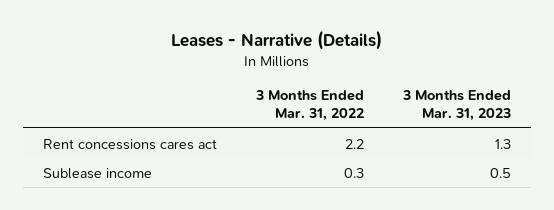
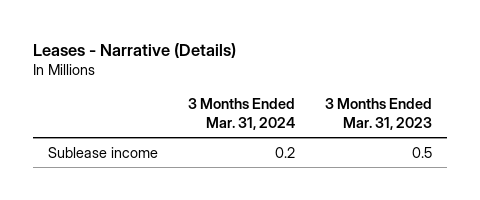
- | 3 Months Ended Mar. 31, 2022 | 3 Months Ended Mar. 31, 2023
+ | 3 Months Ended Mar. 31, 2024 | 3 Months Ended Mar. 31, 2023
- Rent concessions cares act | 2.2 | 1.3

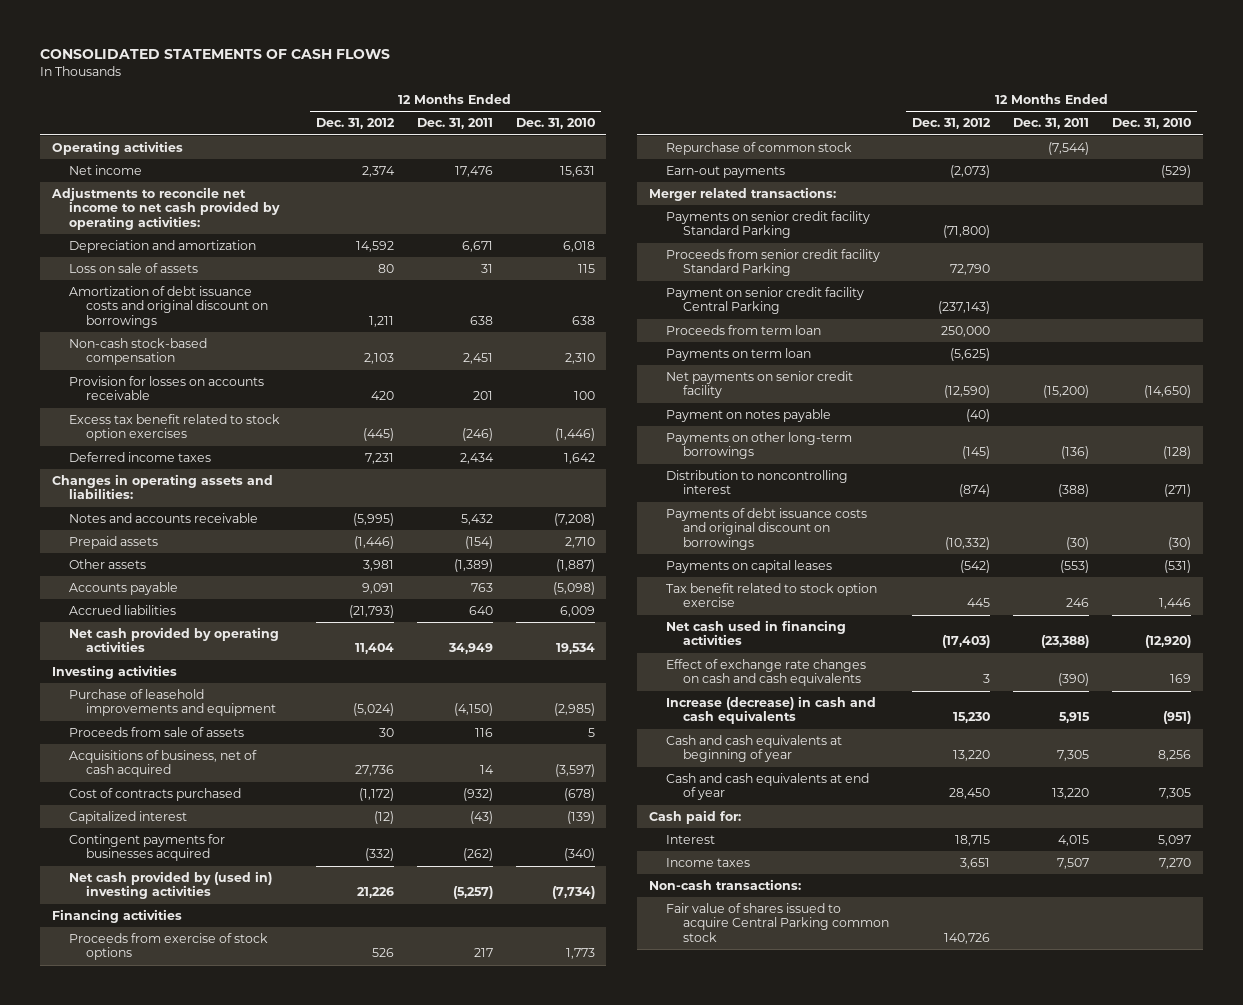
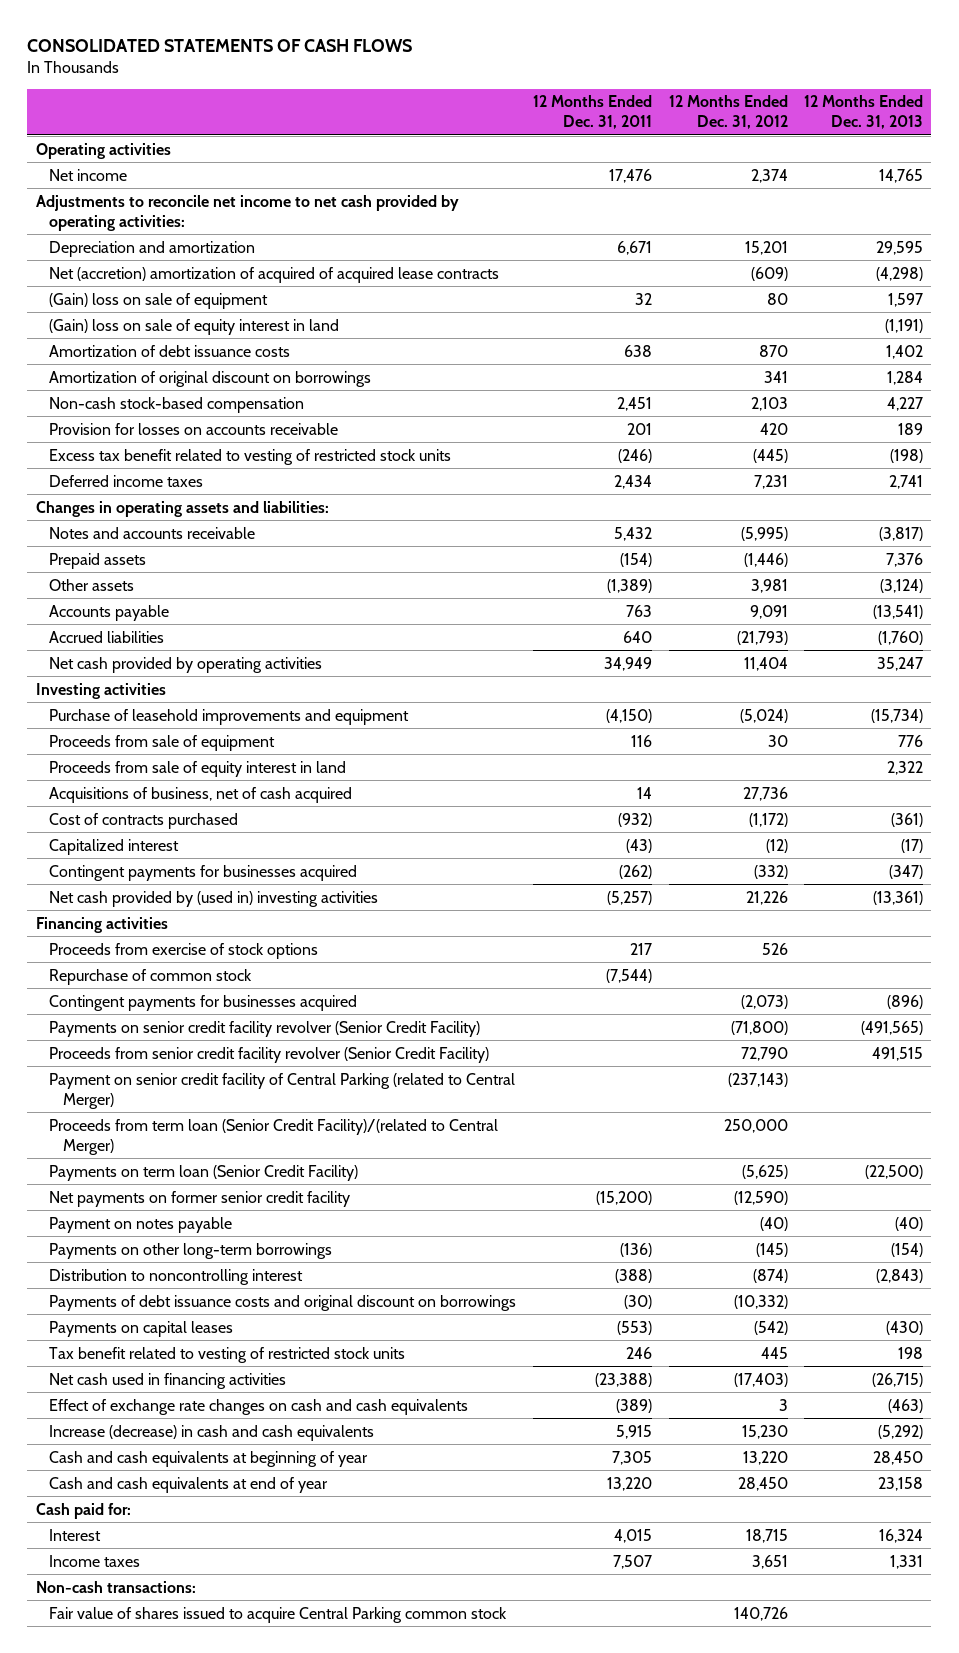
- | 12 Months Ended Dec. 31, 2012 | 12 Months Ended Dec. 31, 2011 | 12 Months Ended Dec. 31, 2010
+ | 12 Months Ended Dec. 31, 2011 | 12 Months Ended Dec. 31, 2012 | 12 Months Ended Dec. 31, 2013
- Depreciation and amortization | 14,592 | 6,671 | 6,018
- Loss on sale of assets | 80 | 31 | 115
- Amortization of debt issuance costs and original discount on borrowings | 1,211 | 638 | 638
+ Depreciation and amortization | 6,671 | 15,201 | 29,595
+ Net (accretion) amortization of acquired of acquired lease contracts | | (609) | (4,298)
+ (Gain) loss on sale of equipment | 32 | 80 | 1,597
+ (Gain) loss on sale of equity interest in land | | | (1,191)
+ Amortization of debt issuance costs | 638 | 870 | 1,402
+ Amortization of original discount on borrowings | | 341 | 1,284
- Excess tax benefit related to stock option exercises | (445) | (246) | (1,446)
+ Excess tax benefit related to vesting of restricted stock units | (246) | (445) | (198)
- Proceeds from sale of assets | 30 | 116 | 5
+ Proceeds from sale of equipment | 116 | 30 | 776
+ Proceeds from sale of equity interest in land | | | 2,322
- Earn-out payments | (2,073) | | (529)
- Merger related transactions:
- Payments on senior credit facility Standard Parking | (71,800) | |
- Proceeds from senior credit facility Standard Parking | 72,790 | |
- Payment on senior credit facility Central Parking | (237,143) | |
- Proceeds from term loan | 250,000 | |
- Payments on term loan | (5,625) | |
- Net payments on senior credit facility | (12,590) | (15,200) | (14,650)
+ Contingent payments for businesses acquired | | (2,073) | (896)
+ Payments on senior credit facility revolver (Senior Credit Facility) | | (71,800) | (491,565)
+ Proceeds from senior credit facility revolver (Senior Credit Facility) | | 72,790 | 491,515
+ Payment on senior credit facility of Central Parking (related to Central Merger) | | (237,143) |
+ Proceeds from term loan (Senior Credit Facility)/(related to Central Merger) | | 250,000 |
+ Payments on term loan (Senior Credit Facility) | | (5,625) | (22,500)
+ Net payments on former senior credit facility | (15,200) | (12,590) |
- Tax benefit related to stock option exercise | 445 | 246 | 1,446
+ Tax benefit related to vesting of restricted stock units | 246 | 445 | 198
- Effect of exchange rate changes on cash and cash equivalents | 3 | (390) | 169
+ Effect of exchange rate changes on cash and cash equivalents | (389) | 3 | (463)

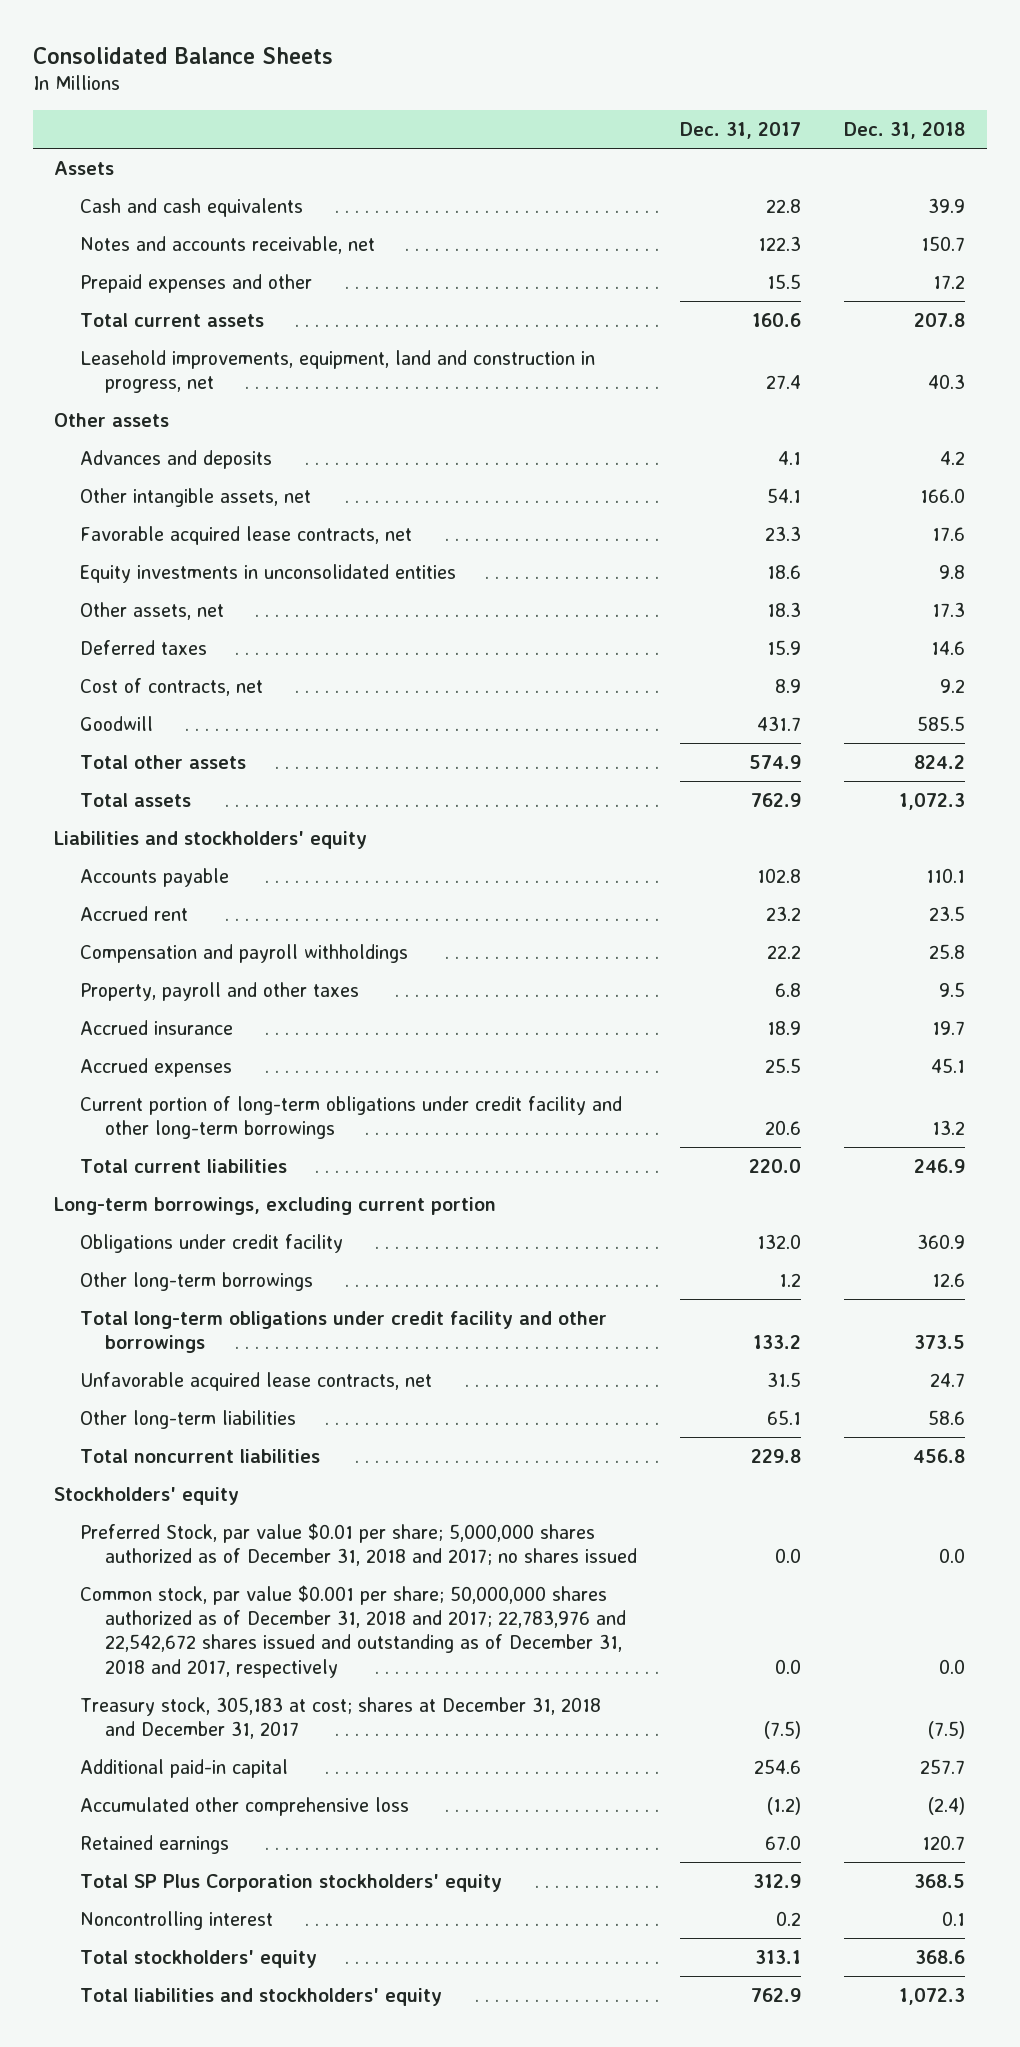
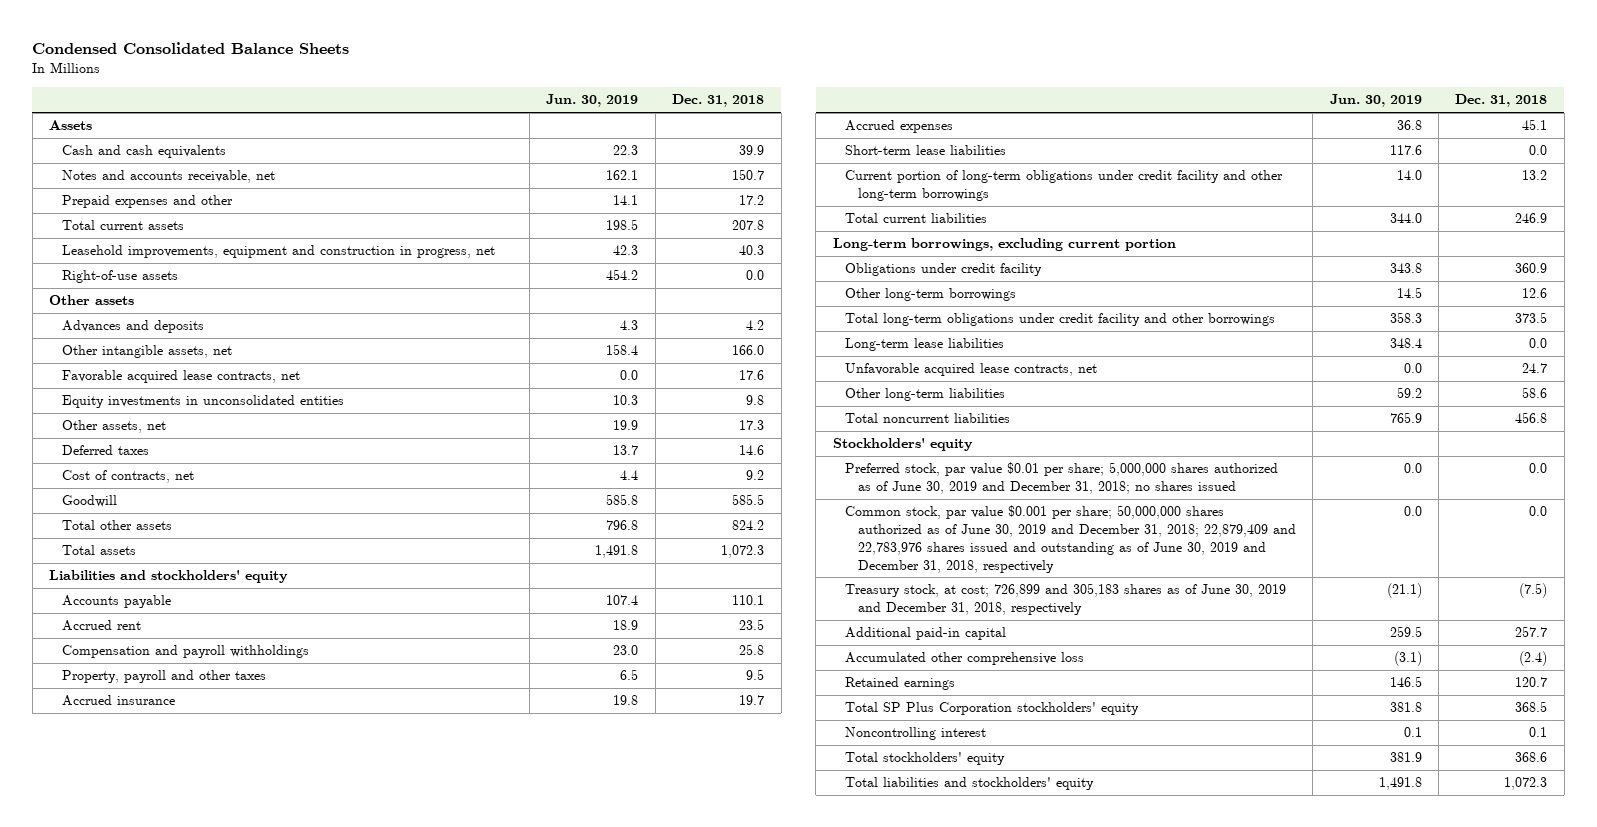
- Consolidated Balance Sheets
+ Condensed Consolidated Balance Sheets
- | Dec. 31, 2017 | Dec. 31, 2018
+ | Jun. 30, 2019 | Dec. 31, 2018
- Leasehold improvements, equipment, land and construction in progress, net | 27.4 | 40.3
+ Leasehold improvements, equipment and construction in progress, net | 42.3 | 40.3
+ Right-of-use assets | 454.2 | 0.0
+ Short-term lease liabilities | 117.6 | 0.0
+ Long-term lease liabilities | 348.4 | 0.0
- Preferred Stock, par value $0.01 per share; 5,000,000 shares authorized as of December 31, 2018 and 2017; no shares issued | 0.0 | 0.0
- Common stock, par value $0.001 per share; 50,000,000 shares authorized as of December 31, 2018 and 2017; 22,783,976 and 22,542,672 shares issued and outstanding as of December 31, 2018 and 2017, respectively | 0.0 | 0.0
- Treasury stock, 305,183 at cost; shares at December 31, 2018 and December 31, 2017 | (7.5) | (7.5)
+ Preferred stock, par value $0.01 per share; 5,000,000 shares authorized as of June 30, 2019 and December 31, 2018; no shares issued | 0.0 | 0.0
+ Common stock, par value $0.001 per share; 50,000,000 shares authorized as of June 30, 2019 and December 31, 2018; 22,879,409 and 22,783,976 shares issued and outstanding as of June 30, 2019 and December 31, 2018, respectively | 0.0 | 0.0
+ Treasury stock, at cost; 726,899 and 305,183 shares as of June 30, 2019 and December 31, 2018, respectively | (21.1) | (7.5)

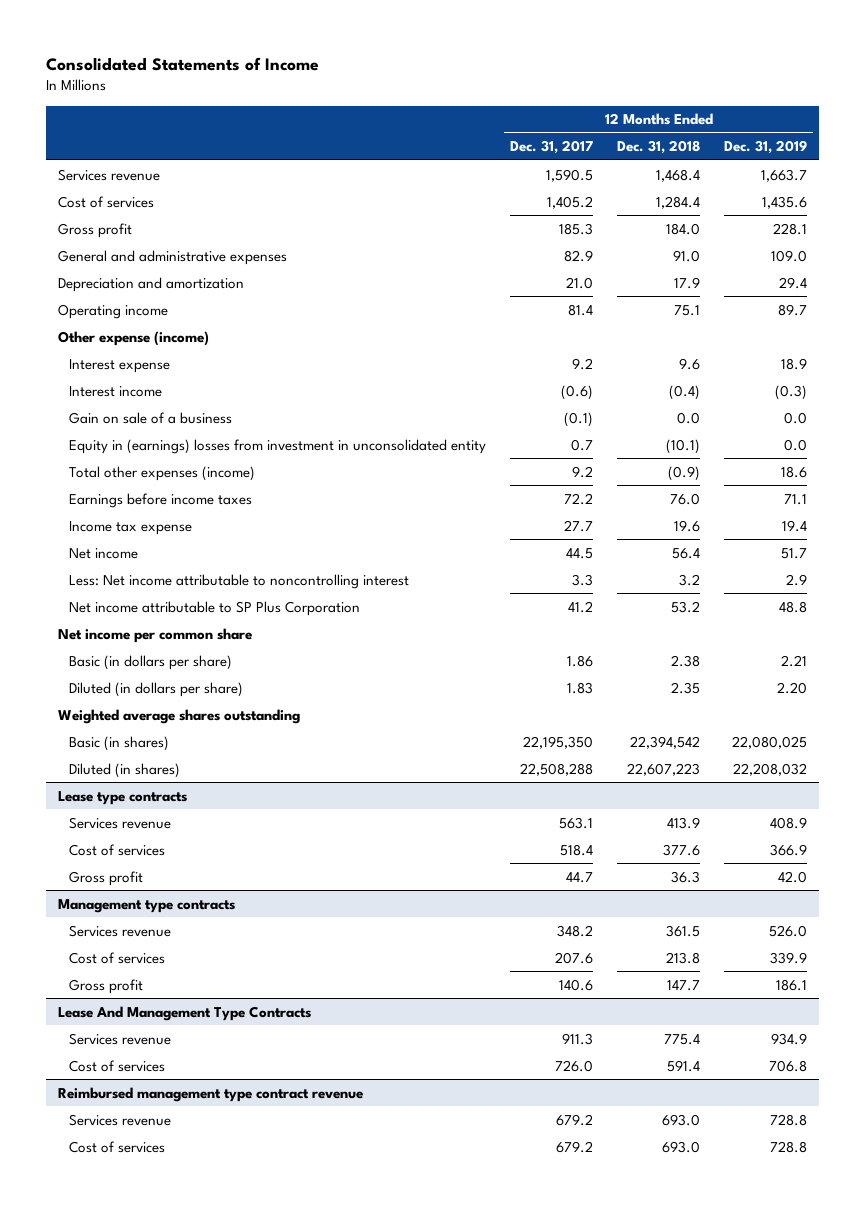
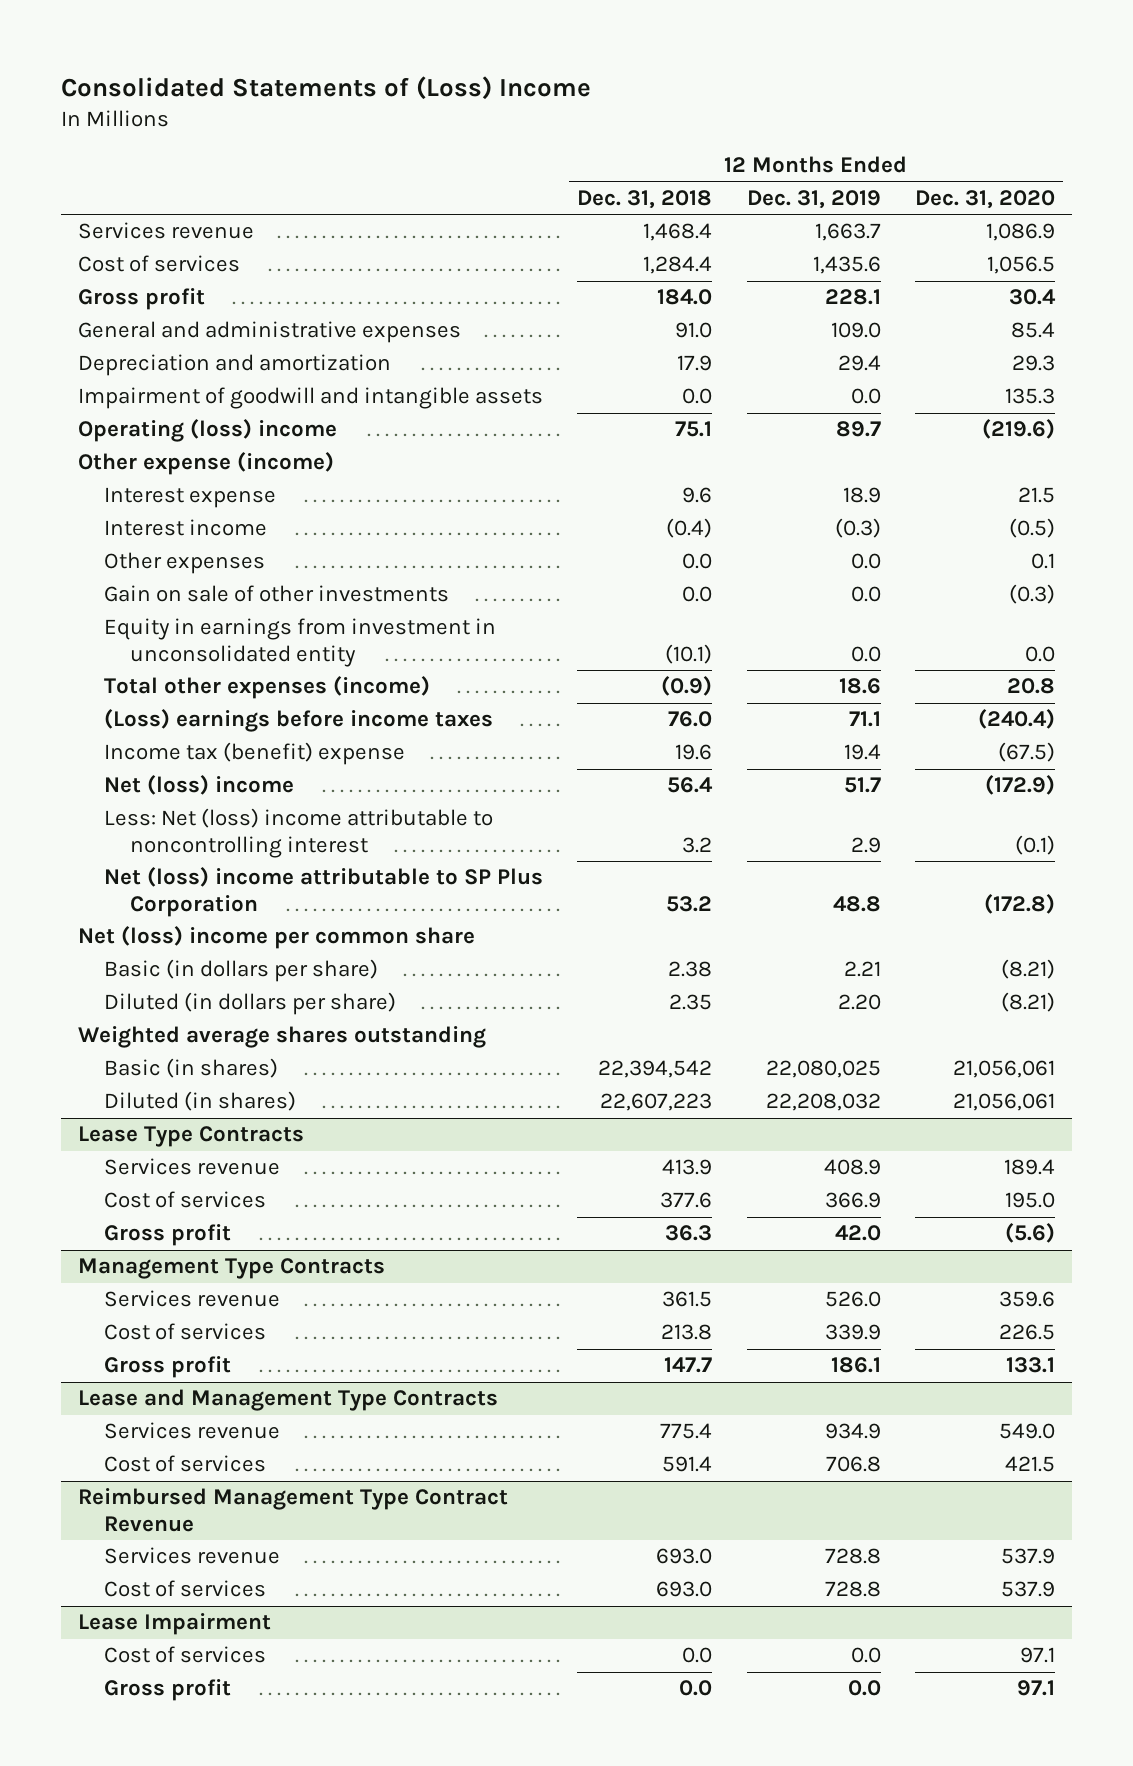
- Consolidated Statements of Income
+ Consolidated Statements of (Loss) Income
- | 12 Months Ended Dec. 31, 2017 | 12 Months Ended Dec. 31, 2018 | 12 Months Ended Dec. 31, 2019
+ | 12 Months Ended Dec. 31, 2018 | 12 Months Ended Dec. 31, 2019 | 12 Months Ended Dec. 31, 2020
- Operating income | 81.4 | 75.1 | 89.7
+ Impairment of goodwill and intangible assets | 0.0 | 0.0 | 135.3
+ Operating (loss) income | 75.1 | 89.7 | (219.6)
- Gain on sale of a business | (0.1) | 0.0 | 0.0
- Equity in (earnings) losses from investment in unconsolidated entity | 0.7 | (10.1) | 0.0
+ Other expenses | 0.0 | 0.0 | 0.1
+ Gain on sale of other investments | 0.0 | 0.0 | (0.3)
+ Equity in earnings from investment in unconsolidated entity | (10.1) | 0.0 | 0.0
- Earnings before income taxes | 72.2 | 76.0 | 71.1
- Income tax expense | 27.7 | 19.6 | 19.4
- Net income | 44.5 | 56.4 | 51.7
- Less: Net income attributable to noncontrolling interest | 3.3 | 3.2 | 2.9
- Net income attributable to SP Plus Corporation | 41.2 | 53.2 | 48.8
- Net income per common share
+ (Loss) earnings before income taxes | 76.0 | 71.1 | (240.4)
+ Income tax (benefit) expense | 19.6 | 19.4 | (67.5)
+ Net (loss) income | 56.4 | 51.7 | (172.9)
+ Less: Net (loss) income attributable to noncontrolling interest | 3.2 | 2.9 | (0.1)
+ Net (loss) income attributable to SP Plus Corporation | 53.2 | 48.8 | (172.8)
+ Net (loss) income per common share
- Lease type contracts
+ Lease Type Contracts
- Management type contracts
+ Management Type Contracts
- Lease And Management Type Contracts
+ Lease and Management Type Contracts
- Reimbursed management type contract revenue
+ Reimbursed Management Type Contract Revenue
+ Lease Impairment
+ Cost of services | 0.0 | 0.0 | 97.1
+ Gross profit | 0.0 | 0.0 | 97.1

